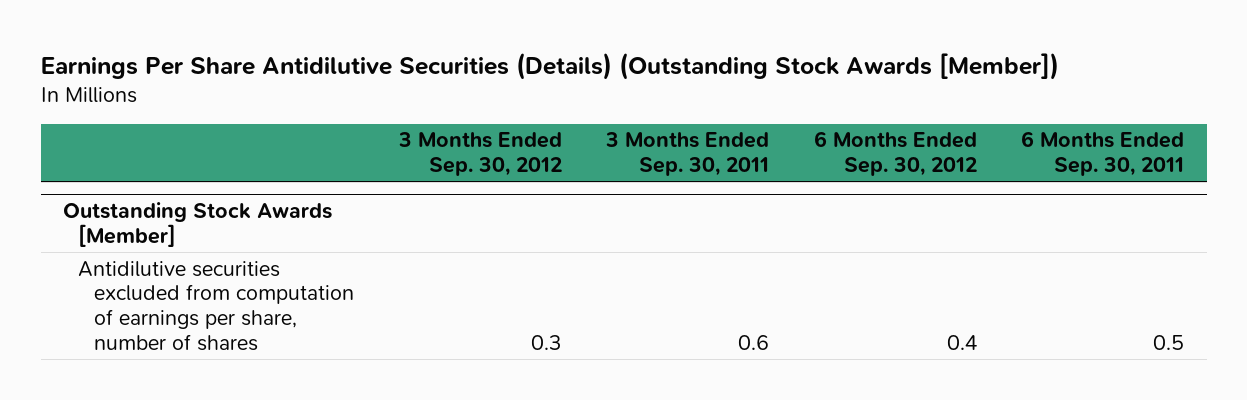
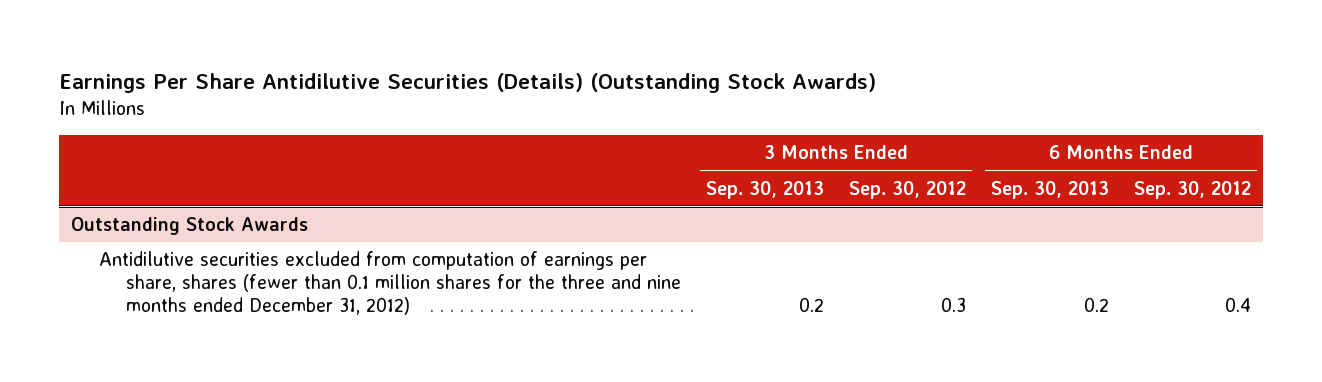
- Earnings Per Share Antidilutive Securities (Details) (Outstanding Stock Awards [Member])
+ Earnings Per Share Antidilutive Securities (Details) (Outstanding Stock Awards)
- | 3 Months Ended Sep. 30, 2012 | 3 Months Ended Sep. 30, 2011 | 6 Months Ended Sep. 30, 2012 | 6 Months Ended Sep. 30, 2011
+ | 3 Months Ended Sep. 30, 2013 | 3 Months Ended Sep. 30, 2012 | 6 Months Ended Sep. 30, 2013 | 6 Months Ended Sep. 30, 2012
- Outstanding Stock Awards [Member]
- Antidilutive securities excluded from computation of earnings per share, number of shares | 0.3 | 0.6 | 0.4 | 0.5
+ Outstanding Stock Awards
+ Antidilutive securities excluded from computation of earnings per share, shares (fewer than 0.1 million shares for the three and nine months ended December 31, 2012) | 0.2 | 0.3 | 0.2 | 0.4

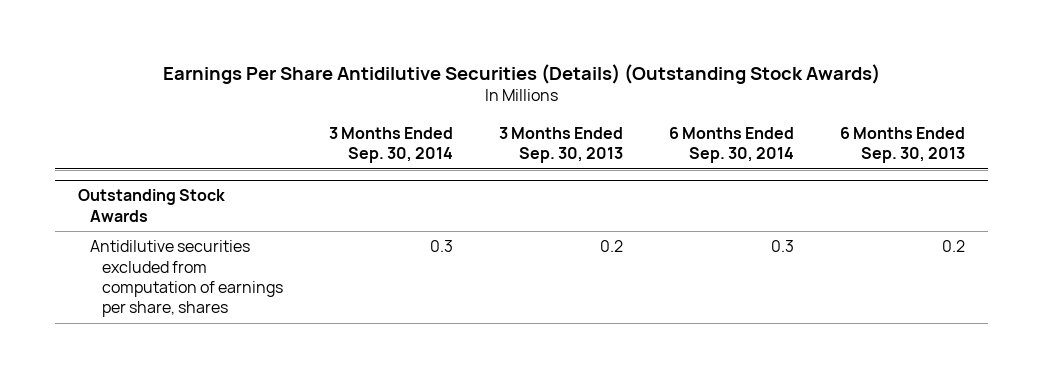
- | 3 Months Ended Sep. 30, 2013 | 3 Months Ended Sep. 30, 2012 | 6 Months Ended Sep. 30, 2013 | 6 Months Ended Sep. 30, 2012
+ | 3 Months Ended Sep. 30, 2014 | 3 Months Ended Sep. 30, 2013 | 6 Months Ended Sep. 30, 2014 | 6 Months Ended Sep. 30, 2013
@ Outstanding Stock Awards
- Antidilutive securities excluded from computation of earnings per share, shares (fewer than 0.1 million shares for the three and nine months ended December 31, 2012) | 0.2 | 0.3 | 0.2 | 0.4
+ Antidilutive securities excluded from computation of earnings per share, shares | 0.3 | 0.2 | 0.3 | 0.2

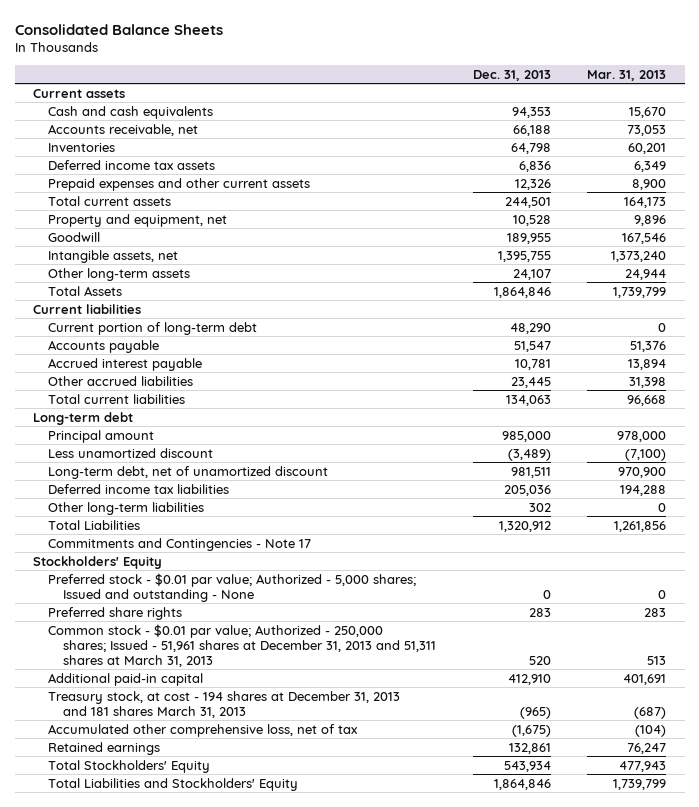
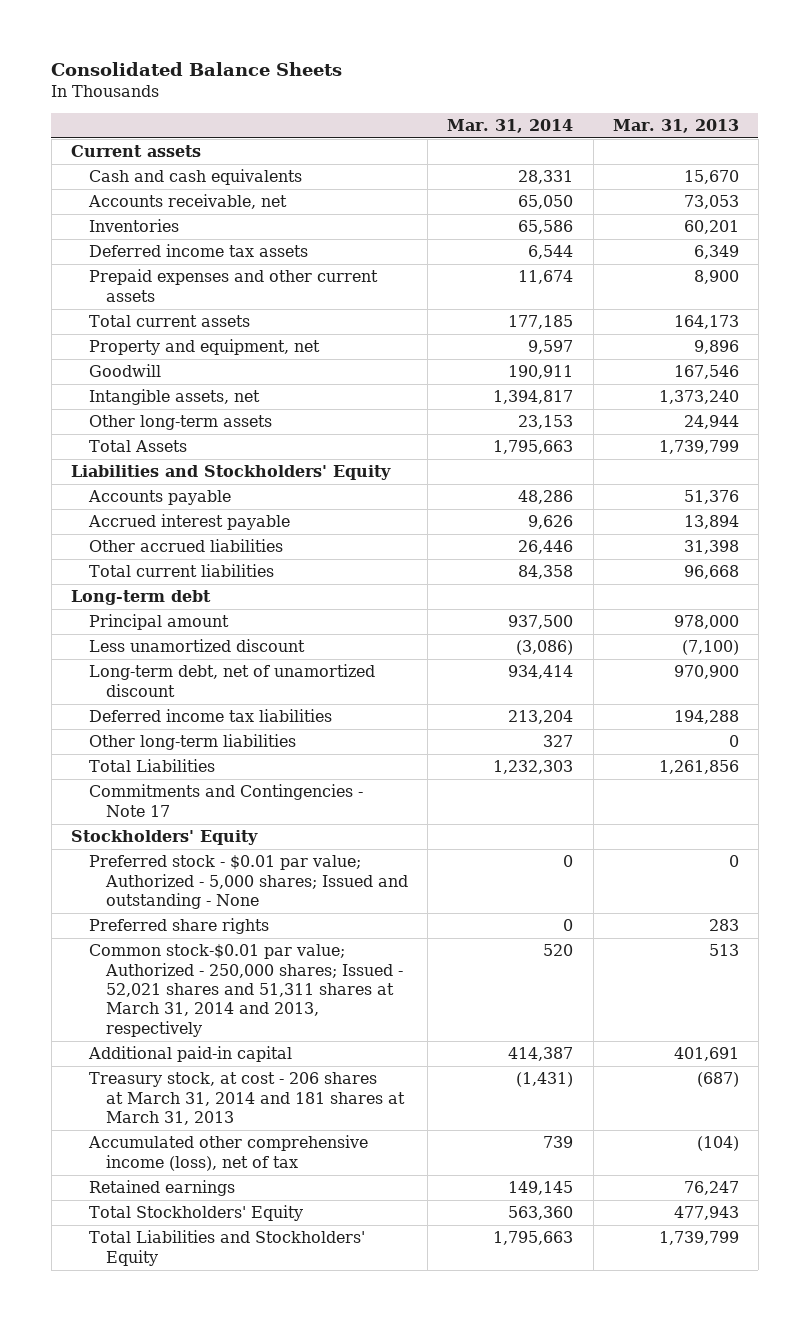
- | Dec. 31, 2013 | Mar. 31, 2013
+ | Mar. 31, 2014 | Mar. 31, 2013
- Current liabilities
- Current portion of long-term debt | 48,290 | 0
+ Liabilities and Stockholders' Equity
- Common stock - $0.01 par value; Authorized - 250,000 shares; Issued - 51,961 shares at December 31, 2013 and 51,311 shares at March 31, 2013 | 520 | 513
+ Common stock-$0.01 par value; Authorized - 250,000 shares; Issued - 52,021 shares and 51,311 shares at March 31, 2014 and 2013, respectively | 520 | 513
- Treasury stock, at cost - 194 shares at December 31, 2013 and 181 shares March 31, 2013 | (965) | (687)
- Accumulated other comprehensive loss, net of tax | (1,675) | (104)
+ Treasury stock, at cost - 206 shares at March 31, 2014 and 181 shares at March 31, 2013 | (1,431) | (687)
+ Accumulated other comprehensive income (loss), net of tax | 739 | (104)

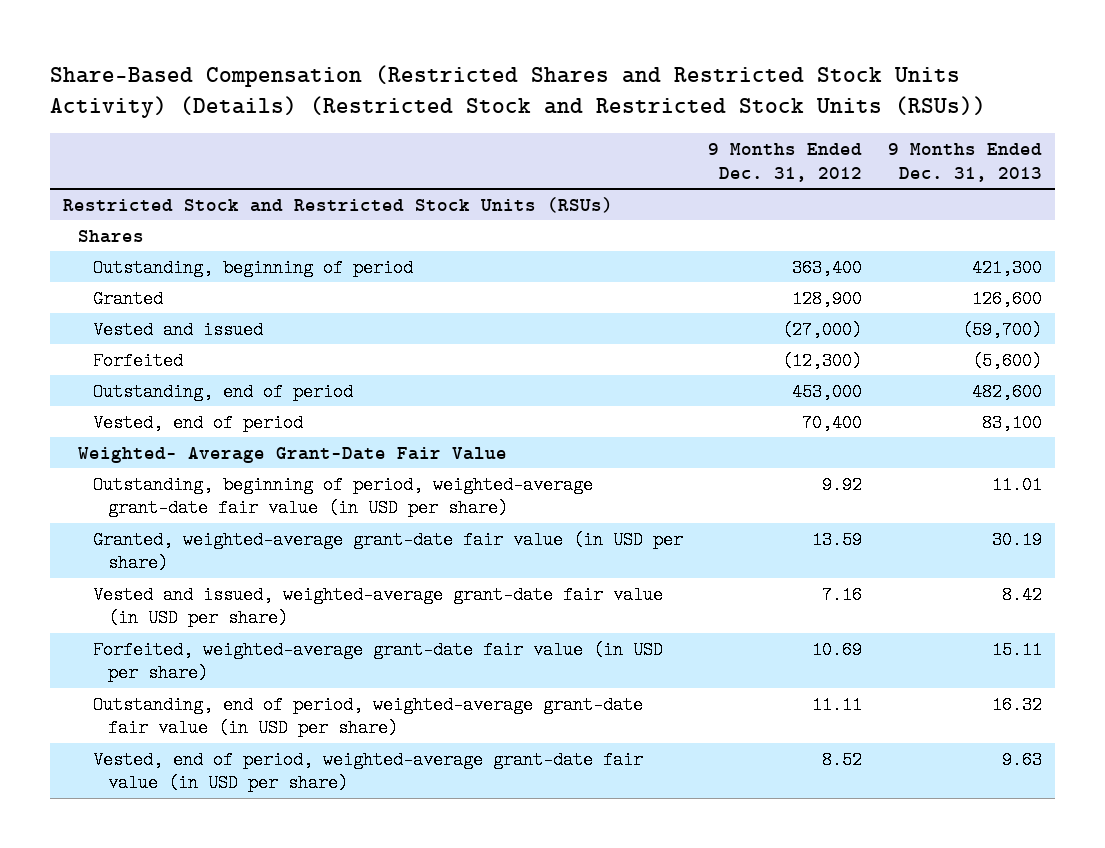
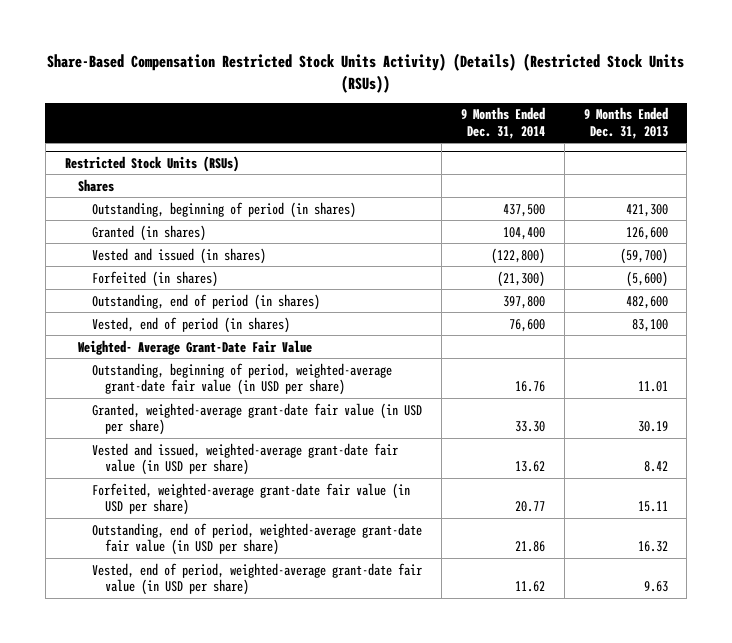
- Share-Based Compensation (Restricted Shares and Restricted Stock Units Activity) (Details) (Restricted Stock and Restricted Stock Units (RSUs))
+ Share-Based Compensation Restricted Stock Units Activity) (Details) (Restricted Stock Units (RSUs))
- | 9 Months Ended Dec. 31, 2012 | 9 Months Ended Dec. 31, 2013
+ | 9 Months Ended Dec. 31, 2014 | 9 Months Ended Dec. 31, 2013
- Restricted Stock and Restricted Stock Units (RSUs)
+ Restricted Stock Units (RSUs)
- Outstanding, beginning of period | 363,400 | 421,300
- Granted | 128,900 | 126,600
- Vested and issued | (27,000) | (59,700)
- Forfeited | (12,300) | (5,600)
- Outstanding, end of period | 453,000 | 482,600
- Vested, end of period | 70,400 | 83,100
+ Outstanding, beginning of period (in shares) | 437,500 | 421,300
+ Granted (in shares) | 104,400 | 126,600
+ Vested and issued (in shares) | (122,800) | (59,700)
+ Forfeited (in shares) | (21,300) | (5,600)
+ Outstanding, end of period (in shares) | 397,800 | 482,600
+ Vested, end of period (in shares) | 76,600 | 83,100

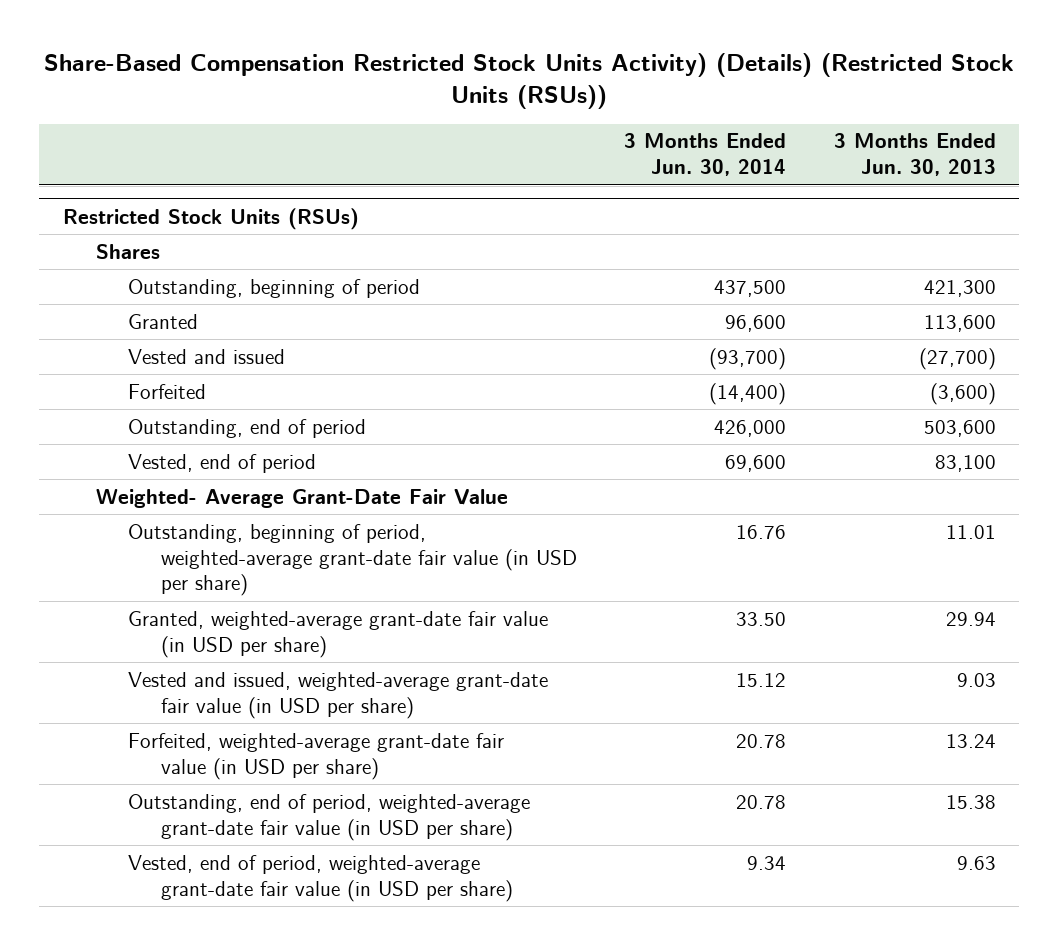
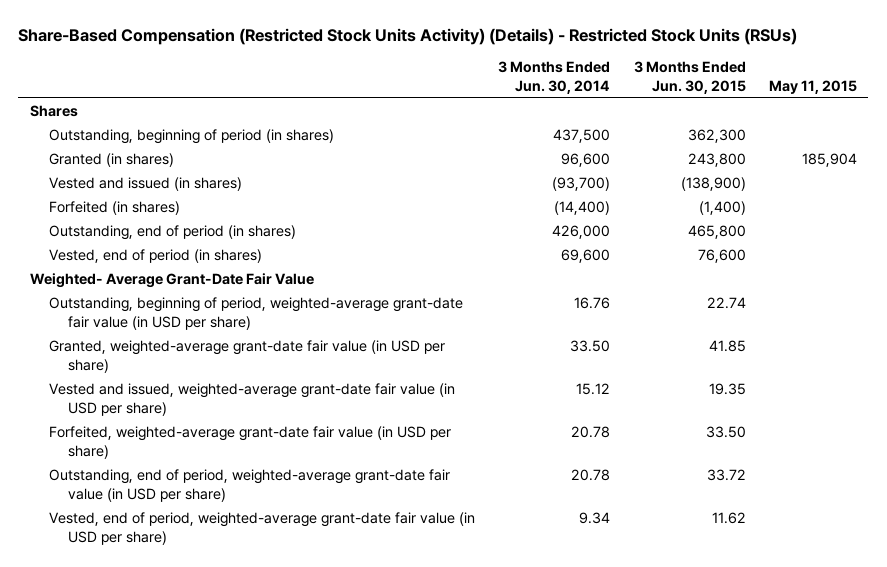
- Share-Based Compensation Restricted Stock Units Activity) (Details) (Restricted Stock Units (RSUs))
+ Share-Based Compensation (Restricted Stock Units Activity) (Details) - Restricted Stock Units (RSUs)
- | 3 Months Ended Jun. 30, 2014 | 3 Months Ended Jun. 30, 2013
+ | 3 Months Ended Jun. 30, 2014 | 3 Months Ended Jun. 30, 2015 | May 11, 2015
- Restricted Stock Units (RSUs)
- Outstanding, beginning of period | 437,500 | 421,300
- Granted | 96,600 | 113,600
- Vested and issued | (93,700) | (27,700)
- Forfeited | (14,400) | (3,600)
- Outstanding, end of period | 426,000 | 503,600
- Vested, end of period | 69,600 | 83,100
+ Outstanding, beginning of period (in shares) | 437,500 | 362,300 |
+ Granted (in shares) | 96,600 | 243,800 | 185,904
+ Vested and issued (in shares) | (93,700) | (138,900) |
+ Forfeited (in shares) | (14,400) | (1,400) |
+ Outstanding, end of period (in shares) | 426,000 | 465,800 |
+ Vested, end of period (in shares) | 69,600 | 76,600 |

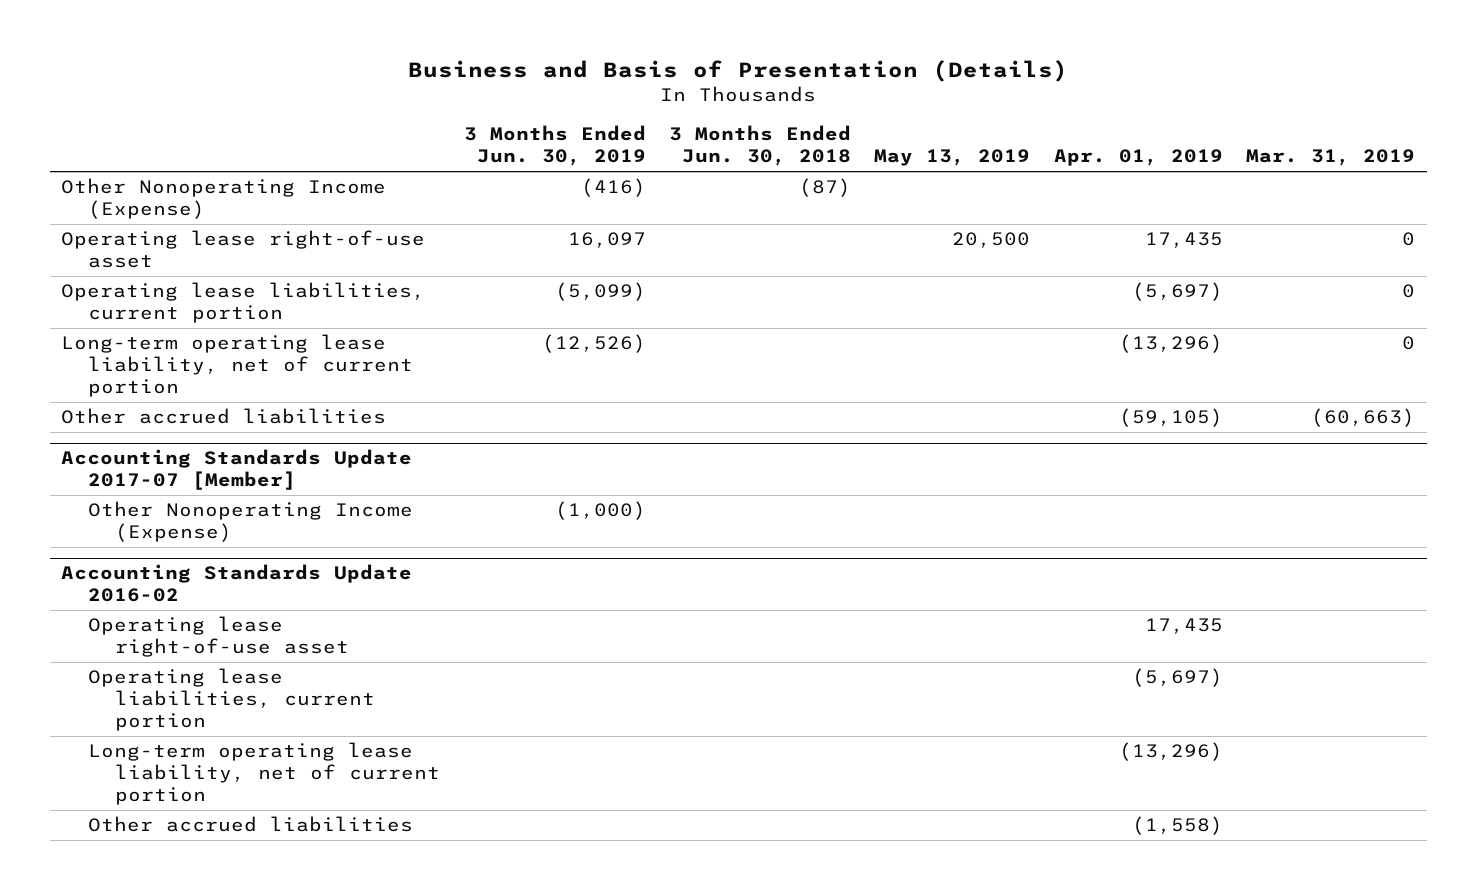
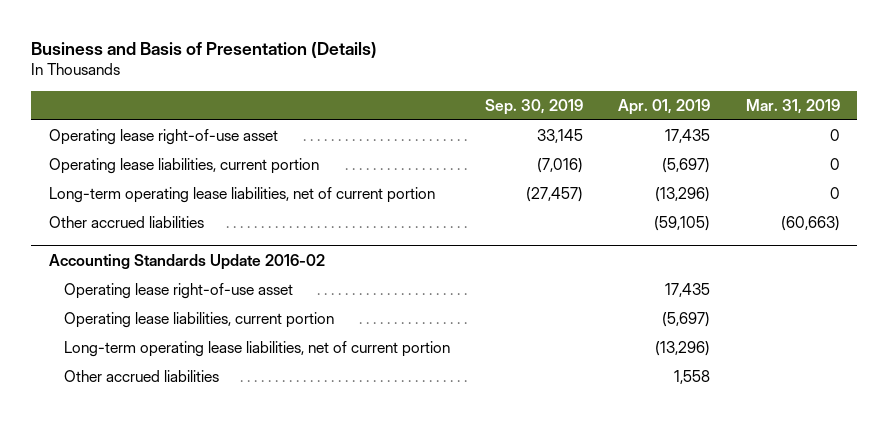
- | 3 Months Ended Jun. 30, 2019 | 3 Months Ended Jun. 30, 2018 | May 13, 2019 | Apr. 01, 2019 | Mar. 31, 2019
+ | Sep. 30, 2019 | Apr. 01, 2019 | Mar. 31, 2019
- Other Nonoperating Income (Expense) | (416) | (87) | | |
- Long-term operating lease liability, net of current portion | (12,526) | | | (13,296) | 0
+ Long-term operating lease liabilities, net of current portion | (27,457) | (13,296) | 0
- Accounting Standards Update 2017-07 [Member]
- Other Nonoperating Income (Expense) | (1,000) | | | |
@ Accounting Standards Update 2016-02
- Long-term operating lease liability, net of current portion | | | | (13,296) |
- Other accrued liabilities | | | | (1,558) |
+ Long-term operating lease liabilities, net of current portion | | (13,296) |
+ Other accrued liabilities | | 1,558 |

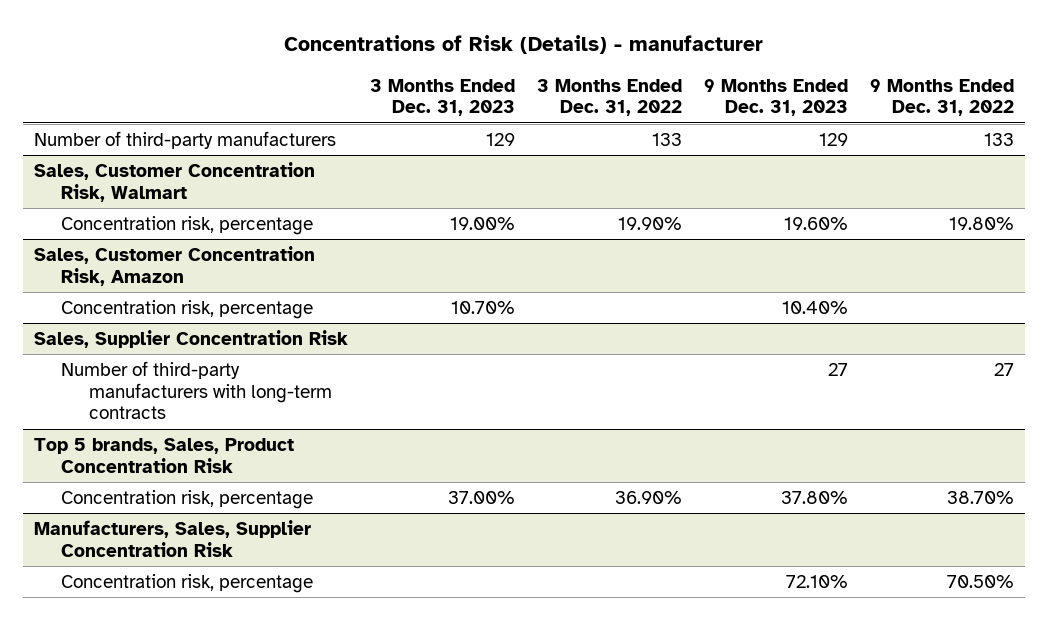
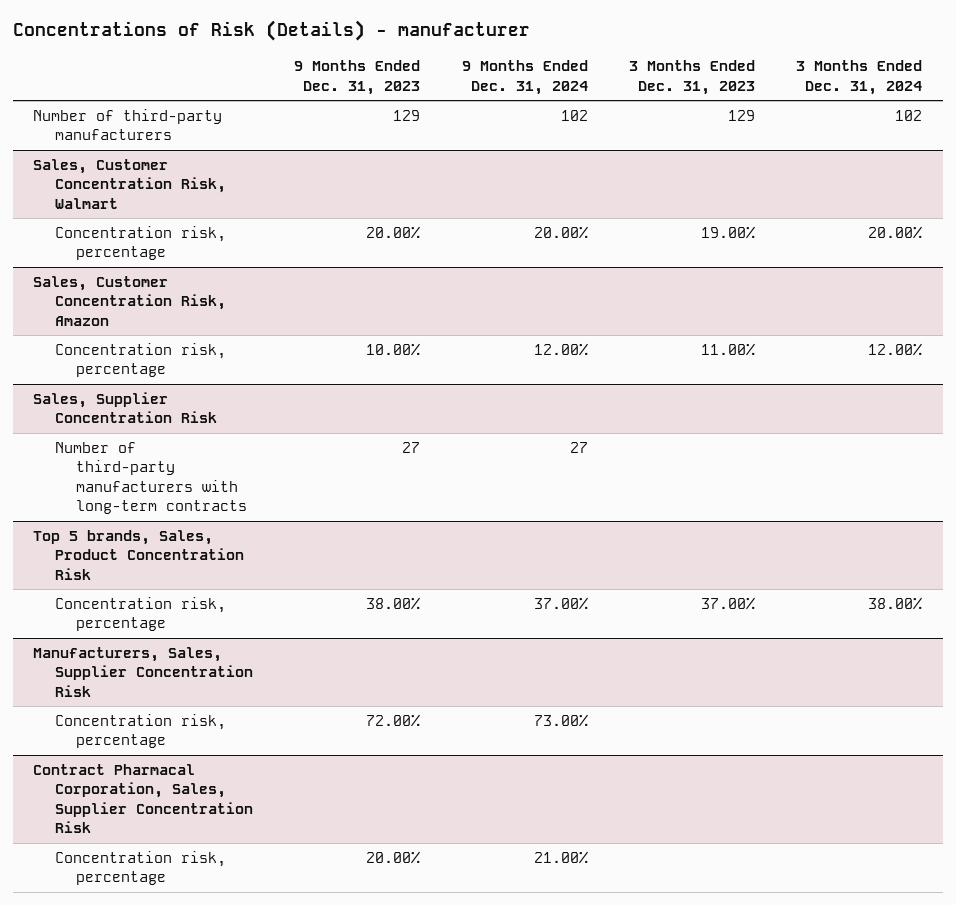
- | 3 Months Ended Dec. 31, 2023 | 3 Months Ended Dec. 31, 2022 | 9 Months Ended Dec. 31, 2023 | 9 Months Ended Dec. 31, 2022
+ | 9 Months Ended Dec. 31, 2023 | 9 Months Ended Dec. 31, 2024 | 3 Months Ended Dec. 31, 2023 | 3 Months Ended Dec. 31, 2024
@ Sales, Customer Concentration Risk, Walmart
- Concentration risk, percentage | 19.00% | 19.90% | 19.60% | 19.80%
+ Concentration risk, percentage | 20.00% | 20.00% | 19.00% | 20.00%
@ Sales, Customer Concentration Risk, Amazon
- Concentration risk, percentage | 10.70% | | 10.40% |
+ Concentration risk, percentage | 10.00% | 12.00% | 11.00% | 12.00%
@ Top 5 brands, Sales, Product Concentration Risk
- Concentration risk, percentage | 37.00% | 36.90% | 37.80% | 38.70%
+ Concentration risk, percentage | 38.00% | 37.00% | 37.00% | 38.00%
@ Manufacturers, Sales, Supplier Concentration Risk
- Concentration risk, percentage | | | 72.10% | 70.50%
+ Concentration risk, percentage | 72.00% | 73.00% | |
+ Contract Pharmacal Corporation, Sales, Supplier Concentration Risk
+ Concentration risk, percentage | 20.00% | 21.00% | |

